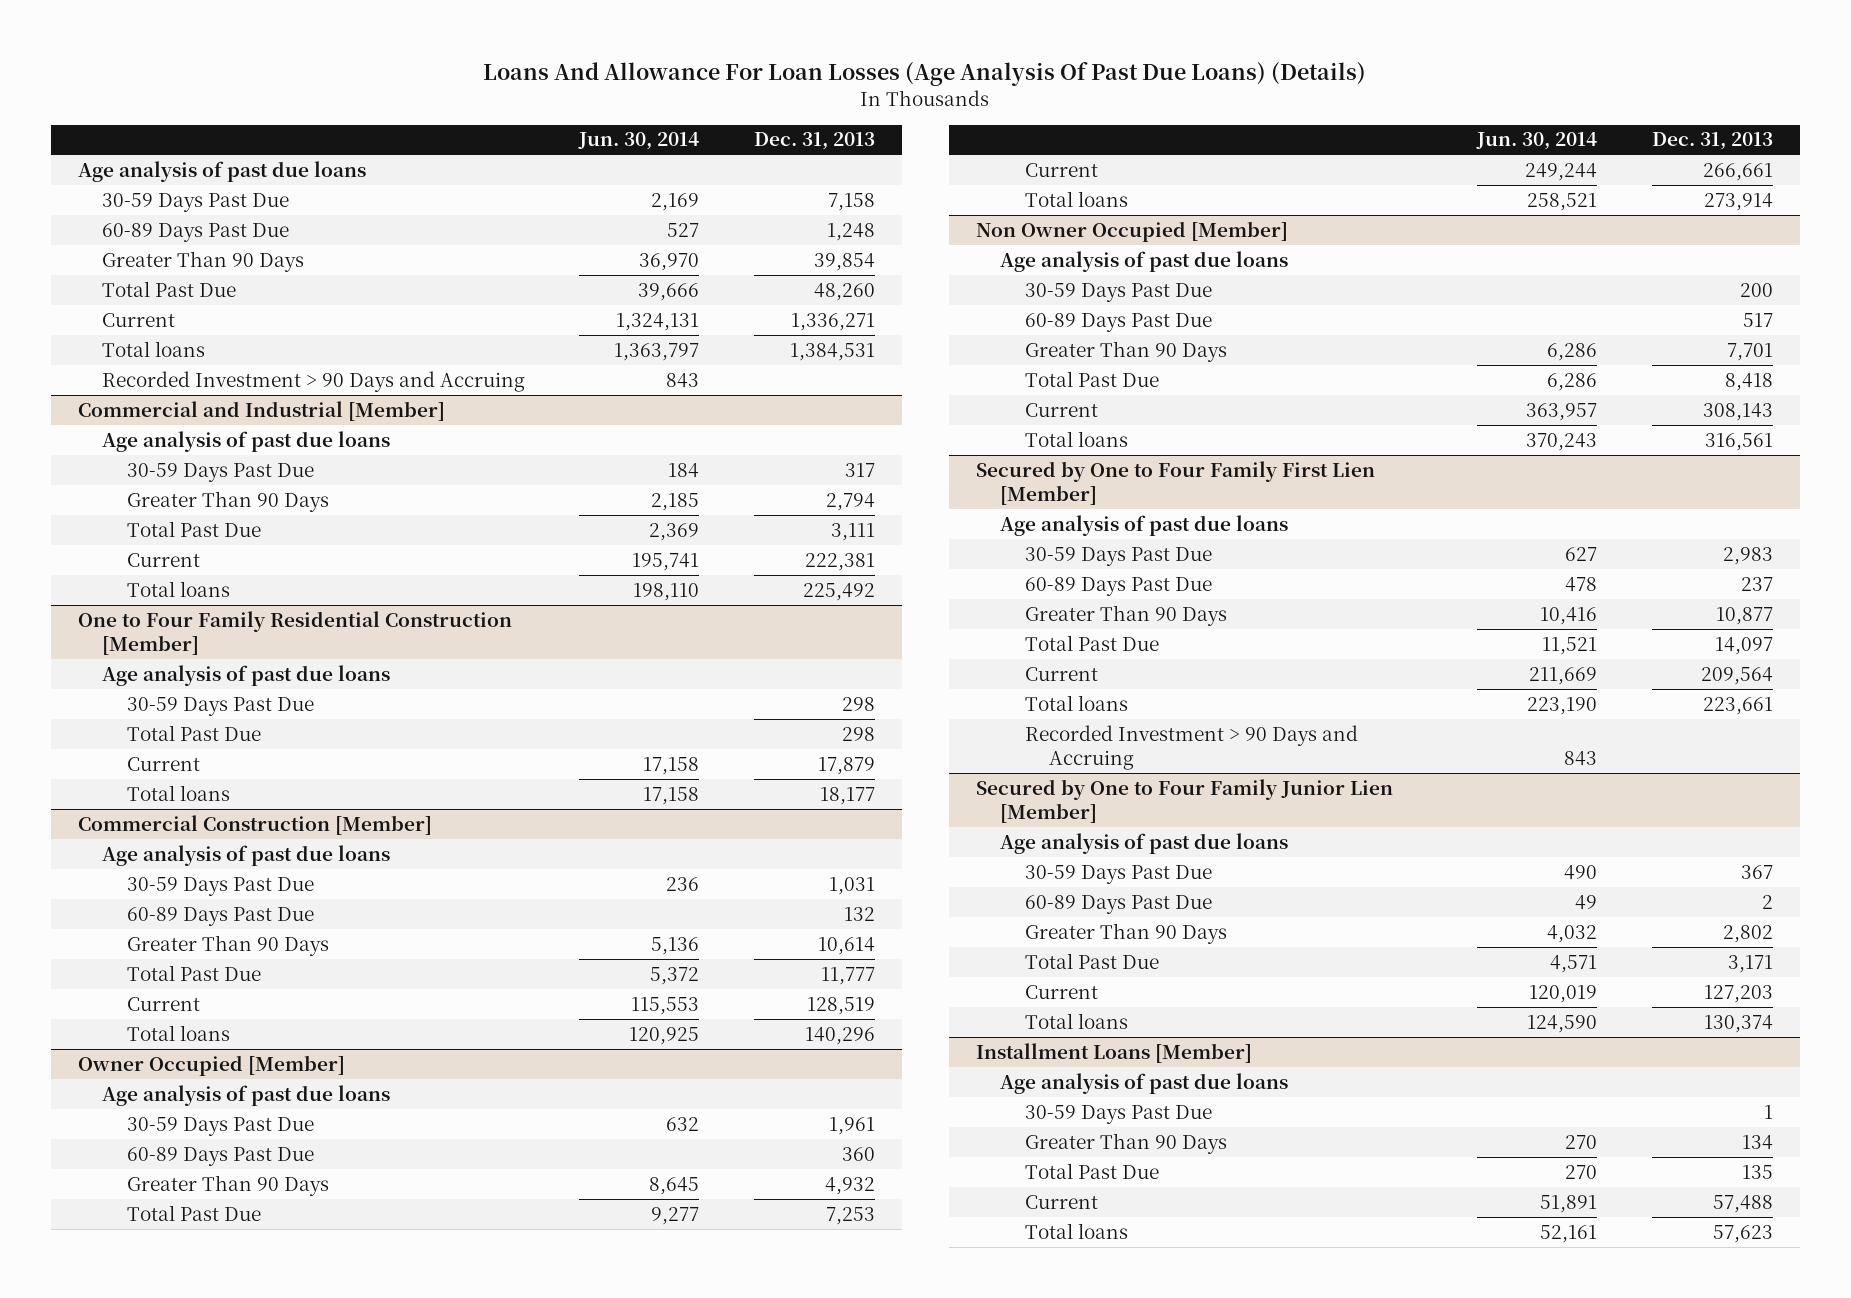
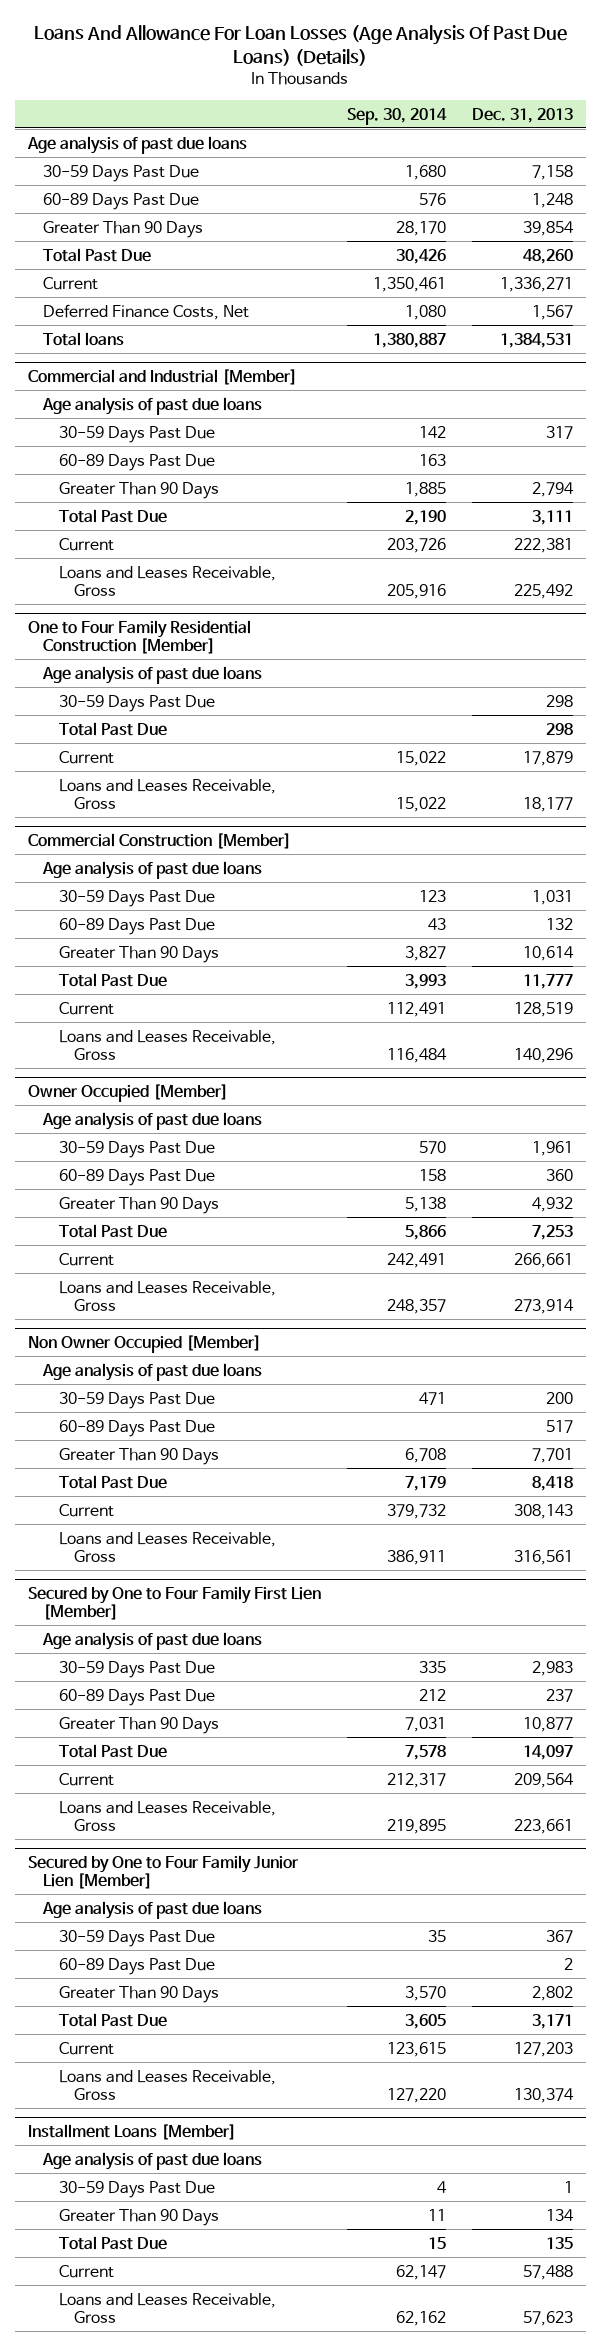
- | Jun. 30, 2014 | Dec. 31, 2013
+ | Sep. 30, 2014 | Dec. 31, 2013
+ Deferred Finance Costs, Net | 1,080 | 1,567
- Recorded Investment > 90 Days and Accruing | 843 |
@ Commercial and Industrial [Member]
+ 60-89 Days Past Due | 163 |
- Total loans | 198,110 | 225,492
+ Loans and Leases Receivable, Gross | 205,916 | 225,492
@ One to Four Family Residential Construction [Member]
- Total loans | 17,158 | 18,177
+ Loans and Leases Receivable, Gross | 15,022 | 18,177
@ Commercial Construction [Member]
- Total loans | 120,925 | 140,296
+ Loans and Leases Receivable, Gross | 116,484 | 140,296
@ Owner Occupied [Member]
- Total loans | 258,521 | 273,914
+ Loans and Leases Receivable, Gross | 248,357 | 273,914
@ Non Owner Occupied [Member]
- Total loans | 370,243 | 316,561
+ Loans and Leases Receivable, Gross | 386,911 | 316,561
@ Secured by One to Four Family First Lien [Member]
- Total loans | 223,190 | 223,661
- Recorded Investment > 90 Days and Accruing | 843 |
+ Loans and Leases Receivable, Gross | 219,895 | 223,661
@ Secured by One to Four Family Junior Lien [Member]
- Total loans | 124,590 | 130,374
+ Loans and Leases Receivable, Gross | 127,220 | 130,374
@ Installment Loans [Member]
- Total loans | 52,161 | 57,623
+ Loans and Leases Receivable, Gross | 62,162 | 57,623

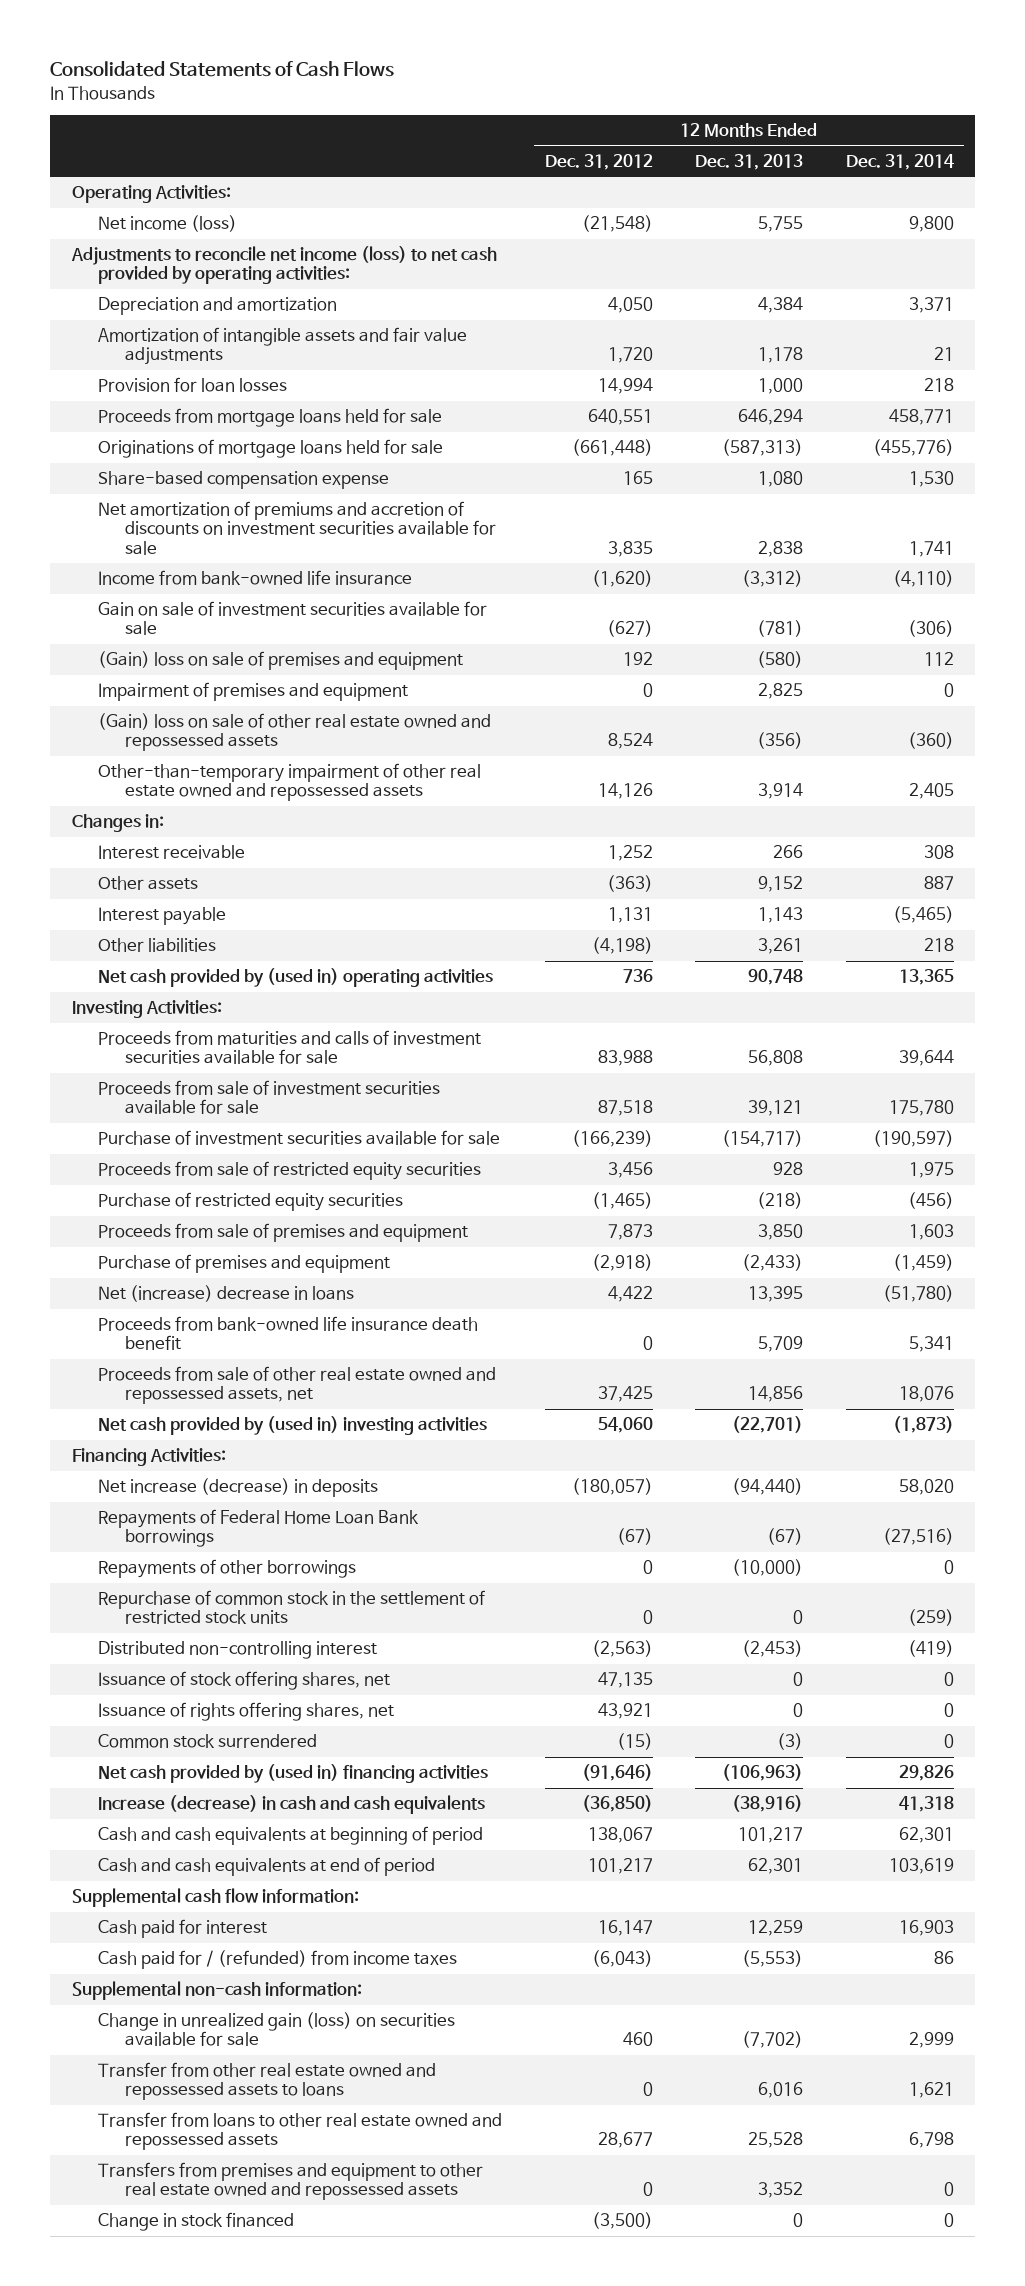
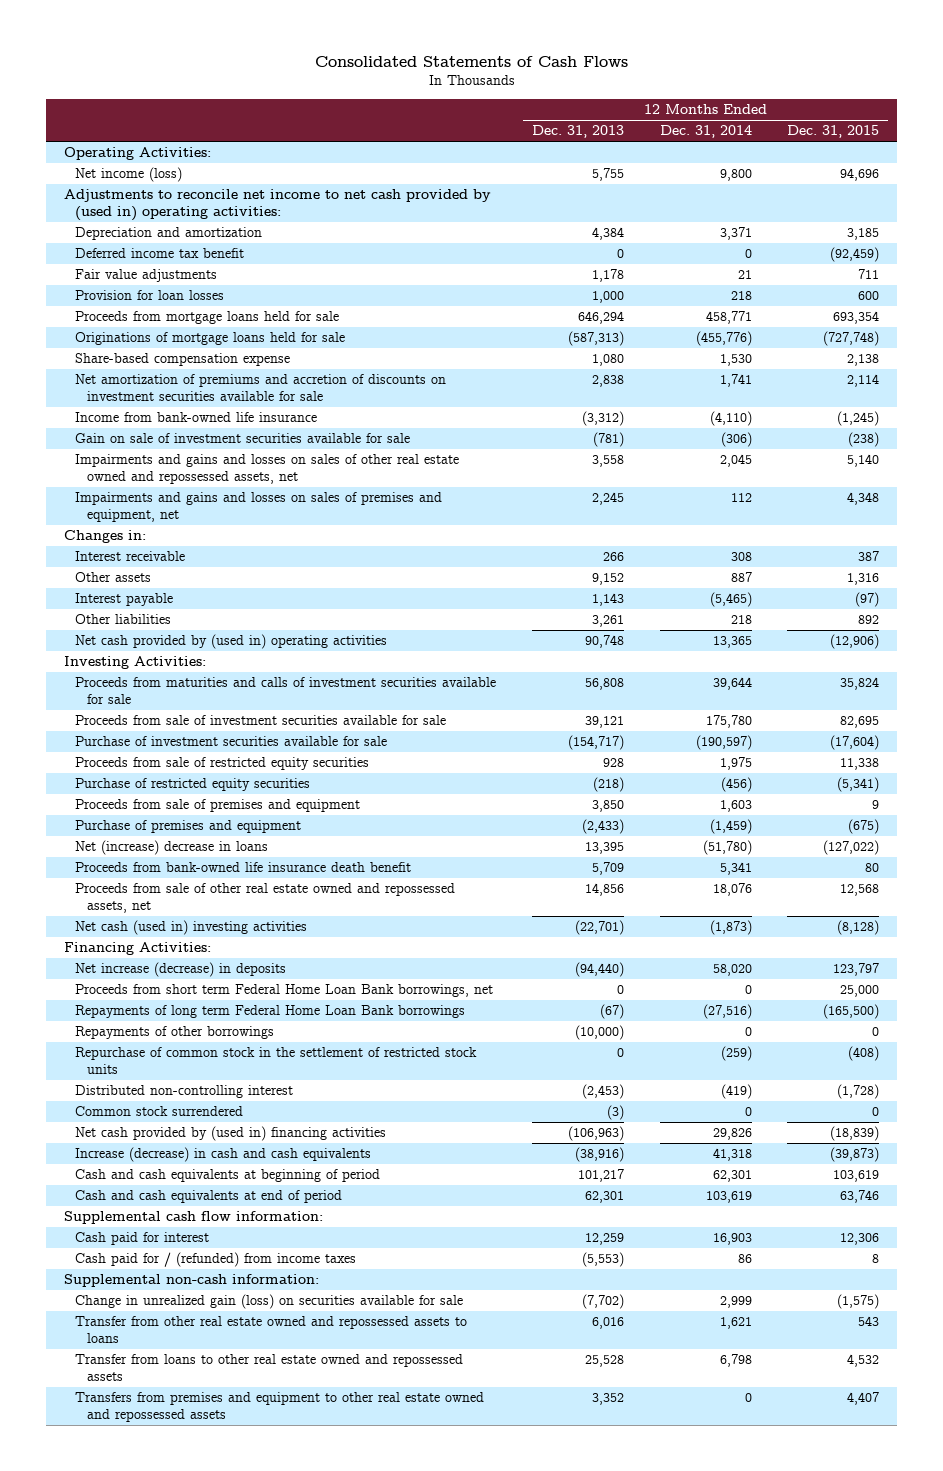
- | 12 Months Ended Dec. 31, 2012 | 12 Months Ended Dec. 31, 2013 | 12 Months Ended Dec. 31, 2014
+ | 12 Months Ended Dec. 31, 2013 | 12 Months Ended Dec. 31, 2014 | 12 Months Ended Dec. 31, 2015
- Adjustments to reconcile net income (loss) to net cash provided by operating activities:
+ Adjustments to reconcile net income to net cash provided by (used in) operating activities:
- Amortization of intangible assets and fair value adjustments | 1,720 | 1,178 | 21
+ Deferred income tax benefit | 0 | 0 | (92,459)
+ Fair value adjustments | 1,178 | 21 | 711
- (Gain) loss on sale of premises and equipment | 192 | (580) | 112
- Impairment of premises and equipment | 0 | 2,825 | 0
- (Gain) loss on sale of other real estate owned and repossessed assets | 8,524 | (356) | (360)
- Other-than-temporary impairment of other real estate owned and repossessed assets | 14,126 | 3,914 | 2,405
+ Impairments and gains and losses on sales of other real estate owned and repossessed assets, net | 3,558 | 2,045 | 5,140
+ Impairments and gains and losses on sales of premises and equipment, net | 2,245 | 112 | 4,348
- Net cash provided by (used in) investing activities | 54,060 | (22,701) | (1,873)
+ Net cash (used in) investing activities | (22,701) | (1,873) | (8,128)
- Repayments of Federal Home Loan Bank borrowings | (67) | (67) | (27,516)
+ Proceeds from short term Federal Home Loan Bank borrowings, net | 0 | 0 | 25,000
+ Repayments of long term Federal Home Loan Bank borrowings | (67) | (27,516) | (165,500)
- Issuance of stock offering shares, net | 47,135 | 0 | 0
- Issuance of rights offering shares, net | 43,921 | 0 | 0
- Change in stock financed | (3,500) | 0 | 0

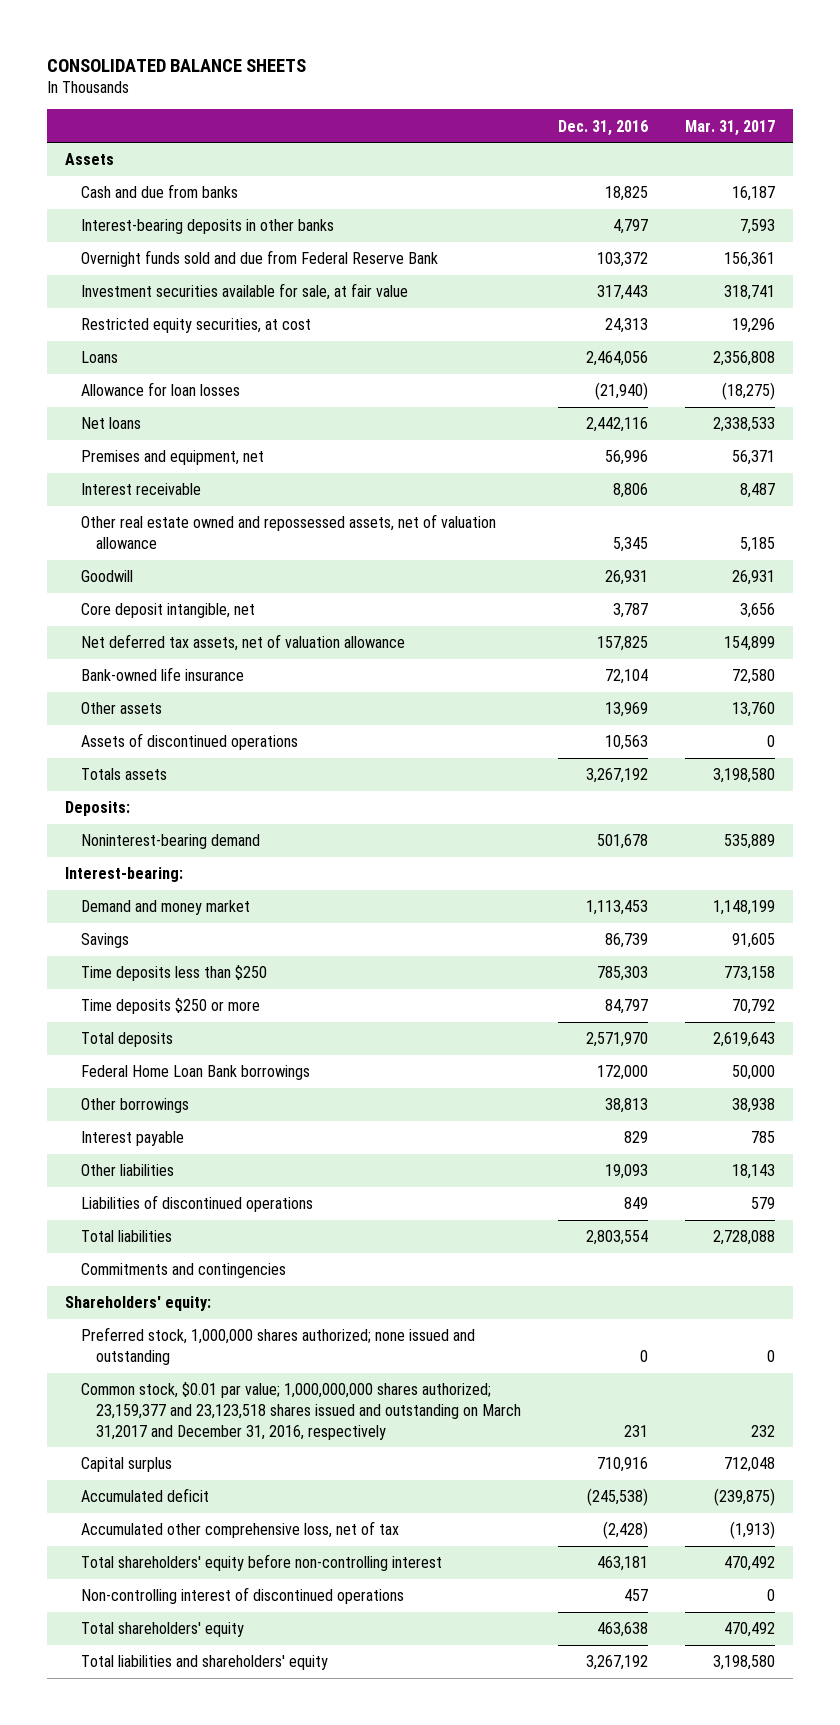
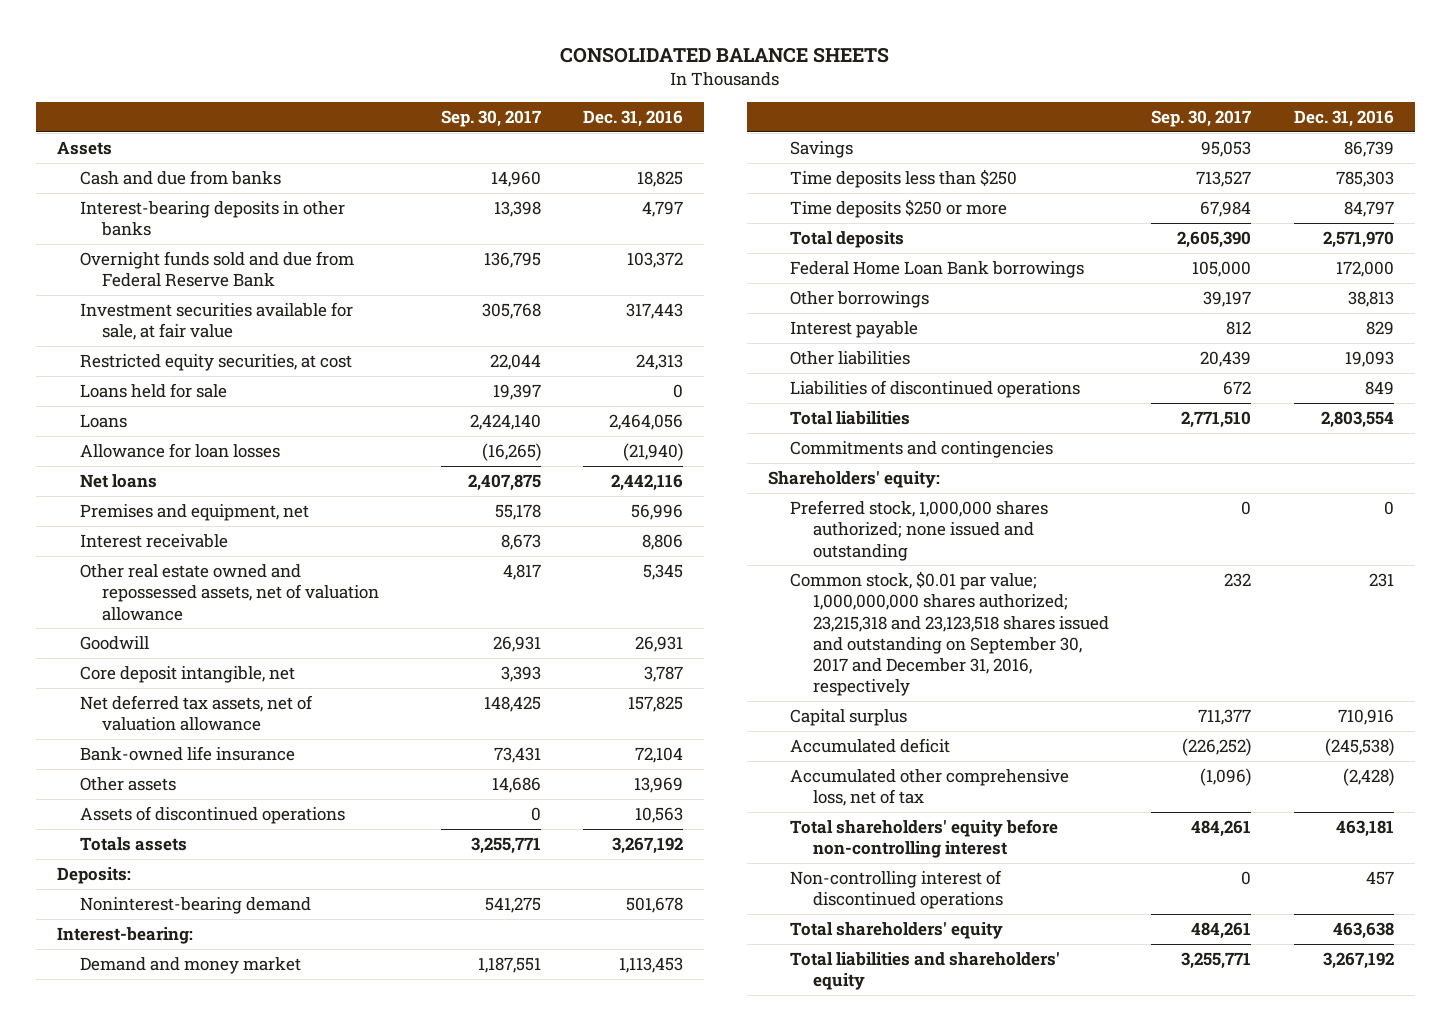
- | Dec. 31, 2016 | Mar. 31, 2017
+ | Sep. 30, 2017 | Dec. 31, 2016
+ Loans held for sale | 19,397 | 0
- Common stock, $0.01 par value; 1,000,000,000 shares authorized; 23,159,377 and 23,123,518 shares issued and outstanding on March 31,2017 and December 31, 2016, respectively | 231 | 232
+ Common stock, $0.01 par value; 1,000,000,000 shares authorized; 23,215,318 and 23,123,518 shares issued and outstanding on September 30, 2017 and December 31, 2016, respectively | 232 | 231

